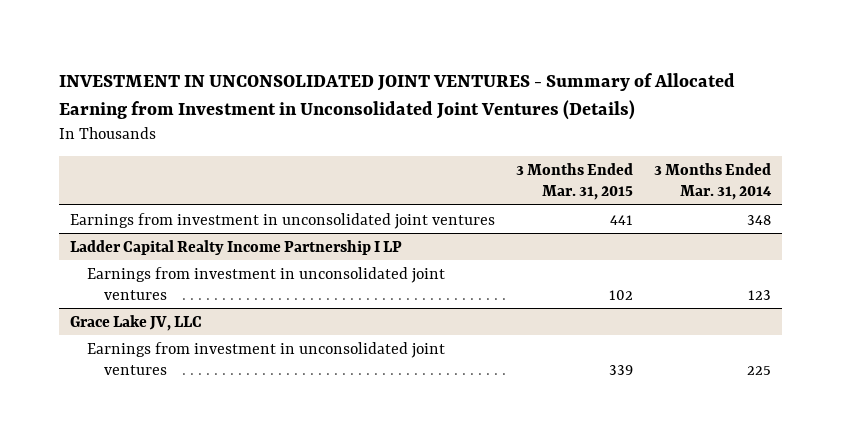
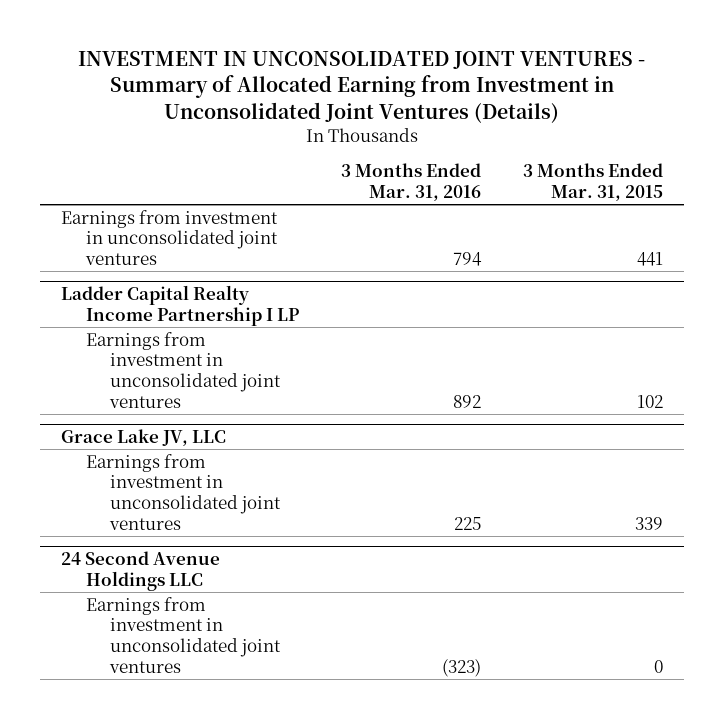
- | 3 Months Ended Mar. 31, 2015 | 3 Months Ended Mar. 31, 2014
+ | 3 Months Ended Mar. 31, 2016 | 3 Months Ended Mar. 31, 2015
+ 24 Second Avenue Holdings LLC
+ Earnings from investment in unconsolidated joint ventures | (323) | 0

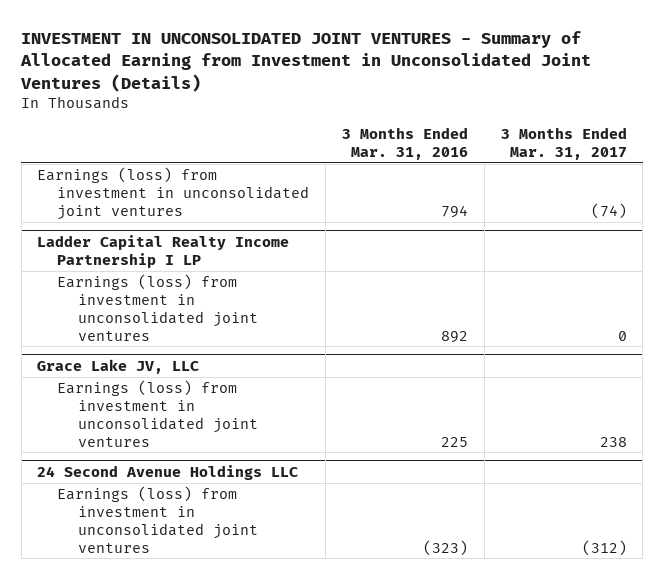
- | 3 Months Ended Mar. 31, 2016 | 3 Months Ended Mar. 31, 2015
+ | 3 Months Ended Mar. 31, 2016 | 3 Months Ended Mar. 31, 2017
- Earnings from investment in unconsolidated joint ventures | 794 | 441
+ Earnings (loss) from investment in unconsolidated joint ventures | 794 | (74)
@ Ladder Capital Realty Income Partnership I LP
- Earnings from investment in unconsolidated joint ventures | 892 | 102
+ Earnings (loss) from investment in unconsolidated joint ventures | 892 | 0
@ Grace Lake JV, LLC
- Earnings from investment in unconsolidated joint ventures | 225 | 339
+ Earnings (loss) from investment in unconsolidated joint ventures | 225 | 238
@ 24 Second Avenue Holdings LLC
- Earnings from investment in unconsolidated joint ventures | (323) | 0
+ Earnings (loss) from investment in unconsolidated joint ventures | (323) | (312)

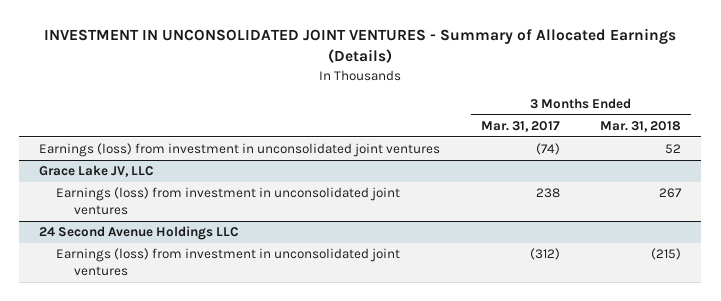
- INVESTMENT IN UNCONSOLIDATED JOINT VENTURES - Summary of Allocated Earning from Investment in Unconsolidated Joint Ventures (Details)
+ INVESTMENT IN UNCONSOLIDATED JOINT VENTURES - Summary of Allocated Earnings (Details)
- | 3 Months Ended Mar. 31, 2016 | 3 Months Ended Mar. 31, 2017
+ | 3 Months Ended Mar. 31, 2017 | 3 Months Ended Mar. 31, 2018
- Ladder Capital Realty Income Partnership I LP
- Earnings (loss) from investment in unconsolidated joint ventures | 892 | 0

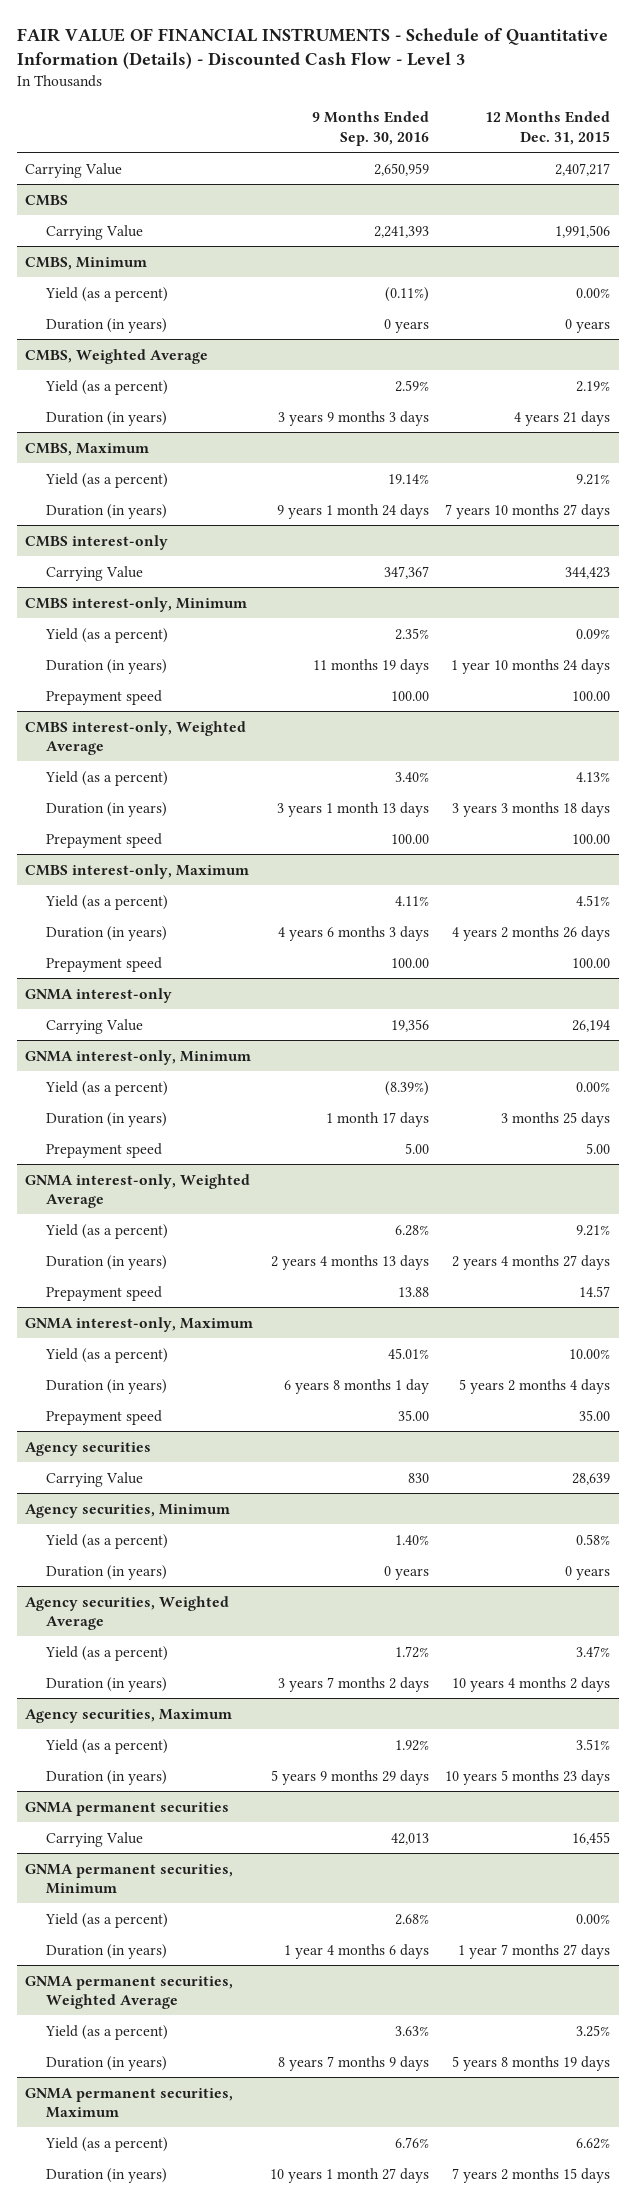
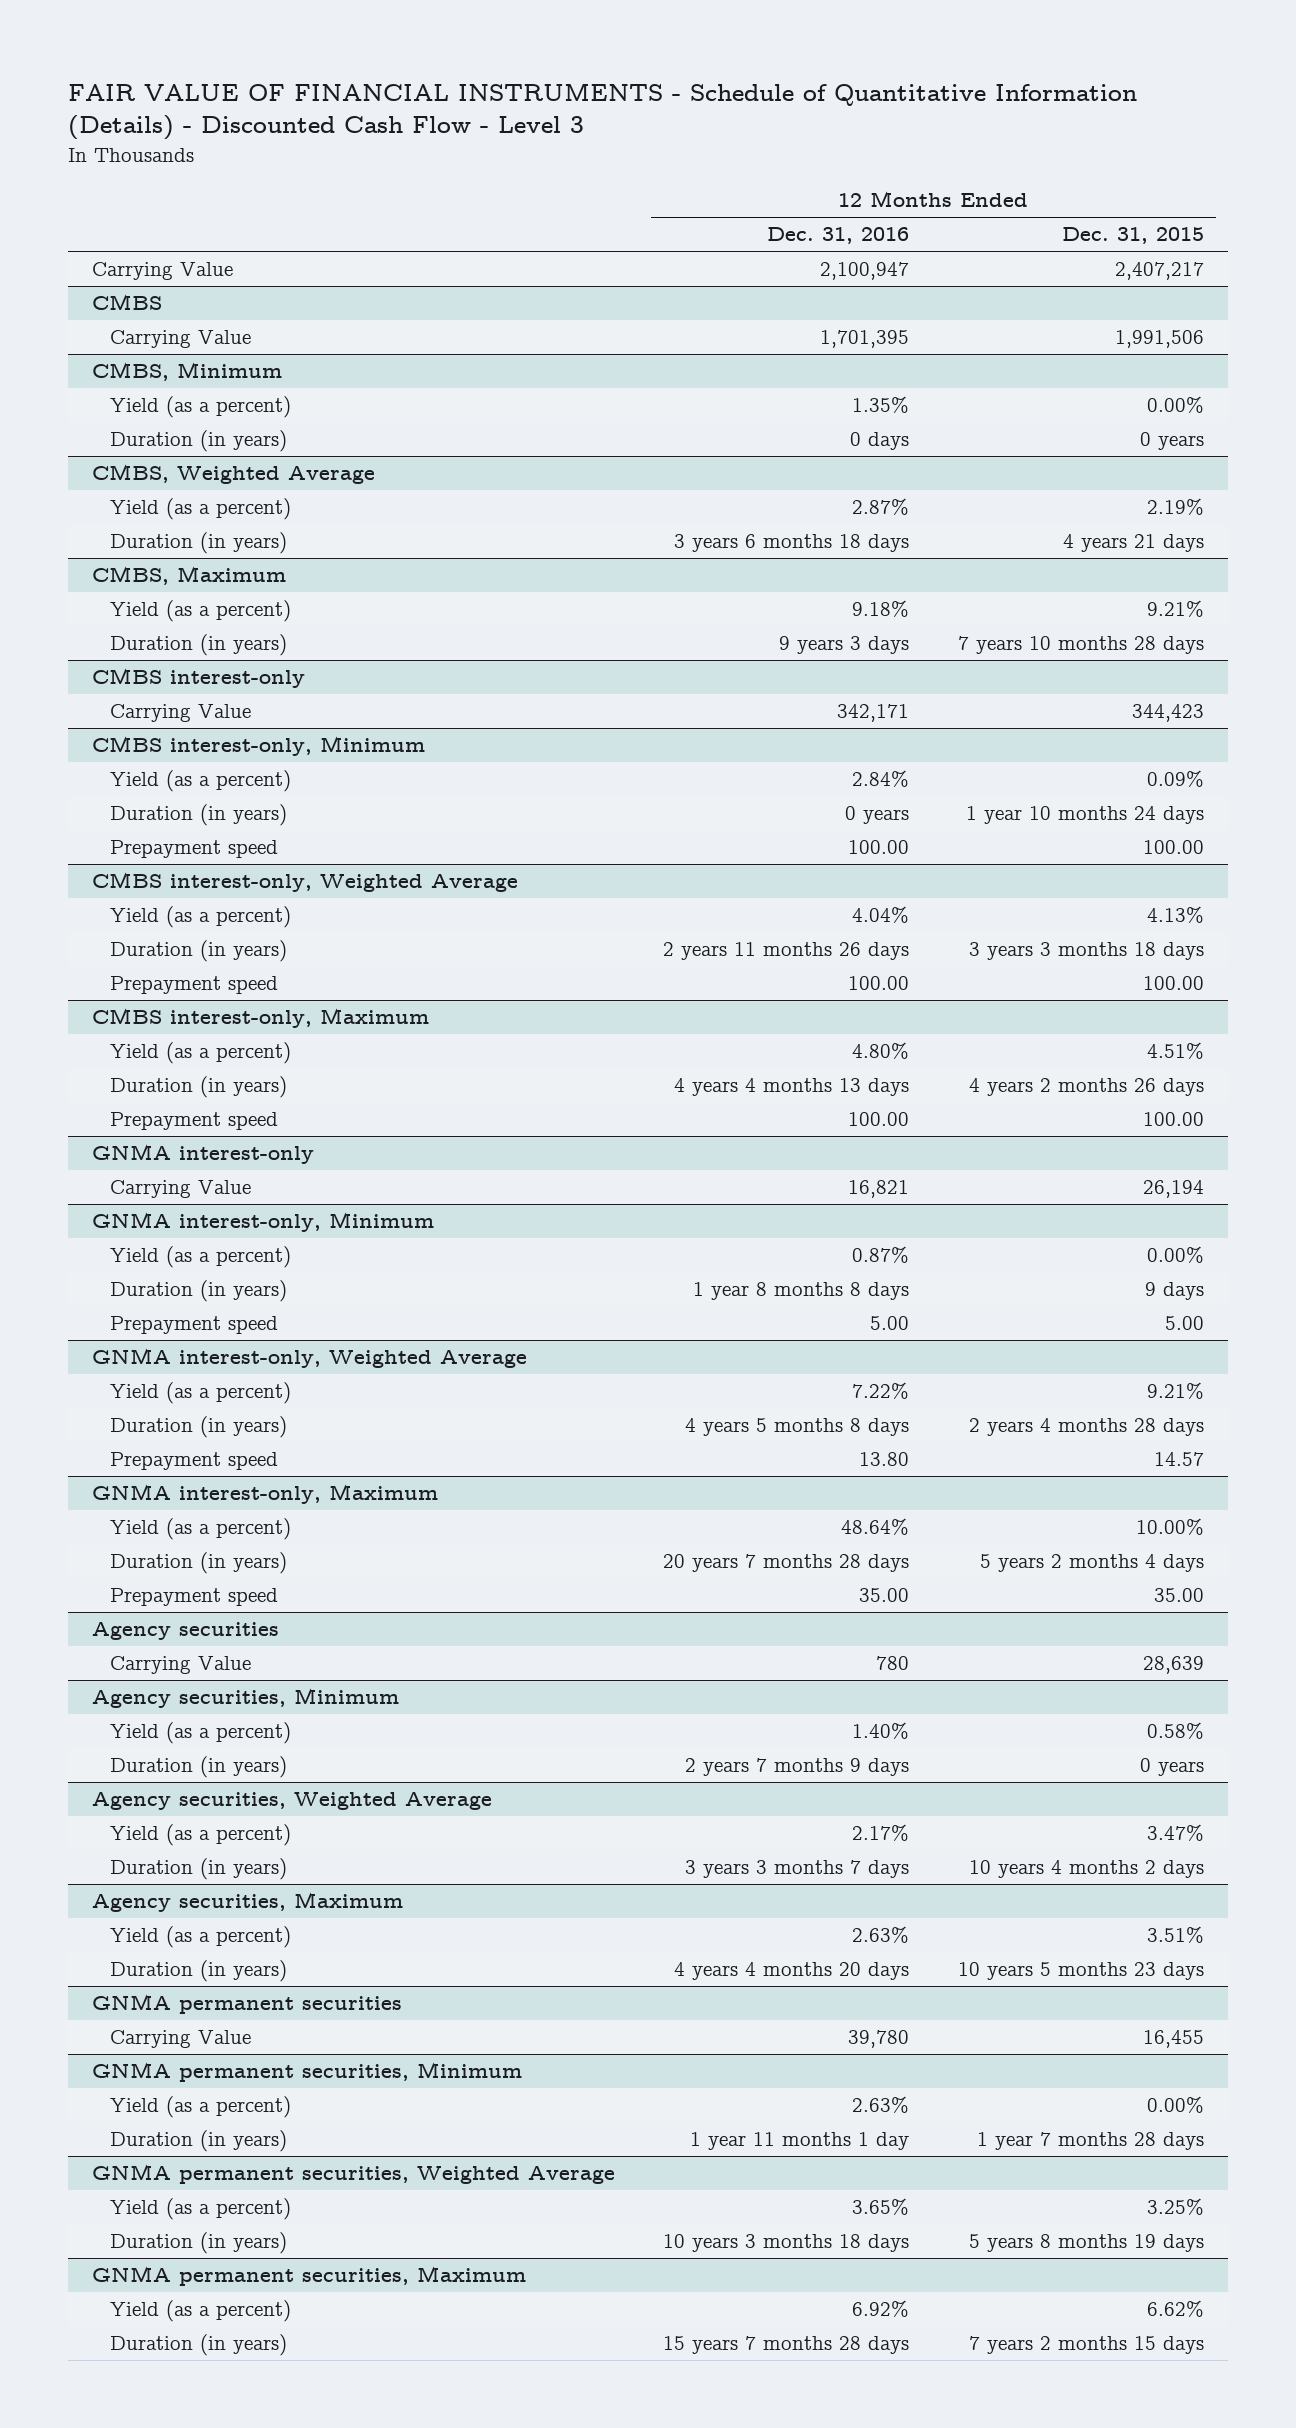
- | 9 Months Ended Sep. 30, 2016 | 12 Months Ended Dec. 31, 2015
+ | 12 Months Ended Dec. 31, 2016 | 12 Months Ended Dec. 31, 2015
@ CMBS, Maximum
- Duration (in years) | 9 years 1 month 24 days | 7 years 10 months 27 days
+ Duration (in years) | 9 years 3 days | 7 years 10 months 28 days
@ GNMA interest-only, Minimum
- Duration (in years) | 1 month 17 days | 3 months 25 days
+ Duration (in years) | 1 year 8 months 8 days | 9 days
@ GNMA interest-only, Weighted Average
- Duration (in years) | 2 years 4 months 13 days | 2 years 4 months 27 days
+ Duration (in years) | 4 years 5 months 8 days | 2 years 4 months 28 days
@ GNMA permanent securities, Minimum
- Duration (in years) | 1 year 4 months 6 days | 1 year 7 months 27 days
+ Duration (in years) | 1 year 11 months 1 day | 1 year 7 months 28 days

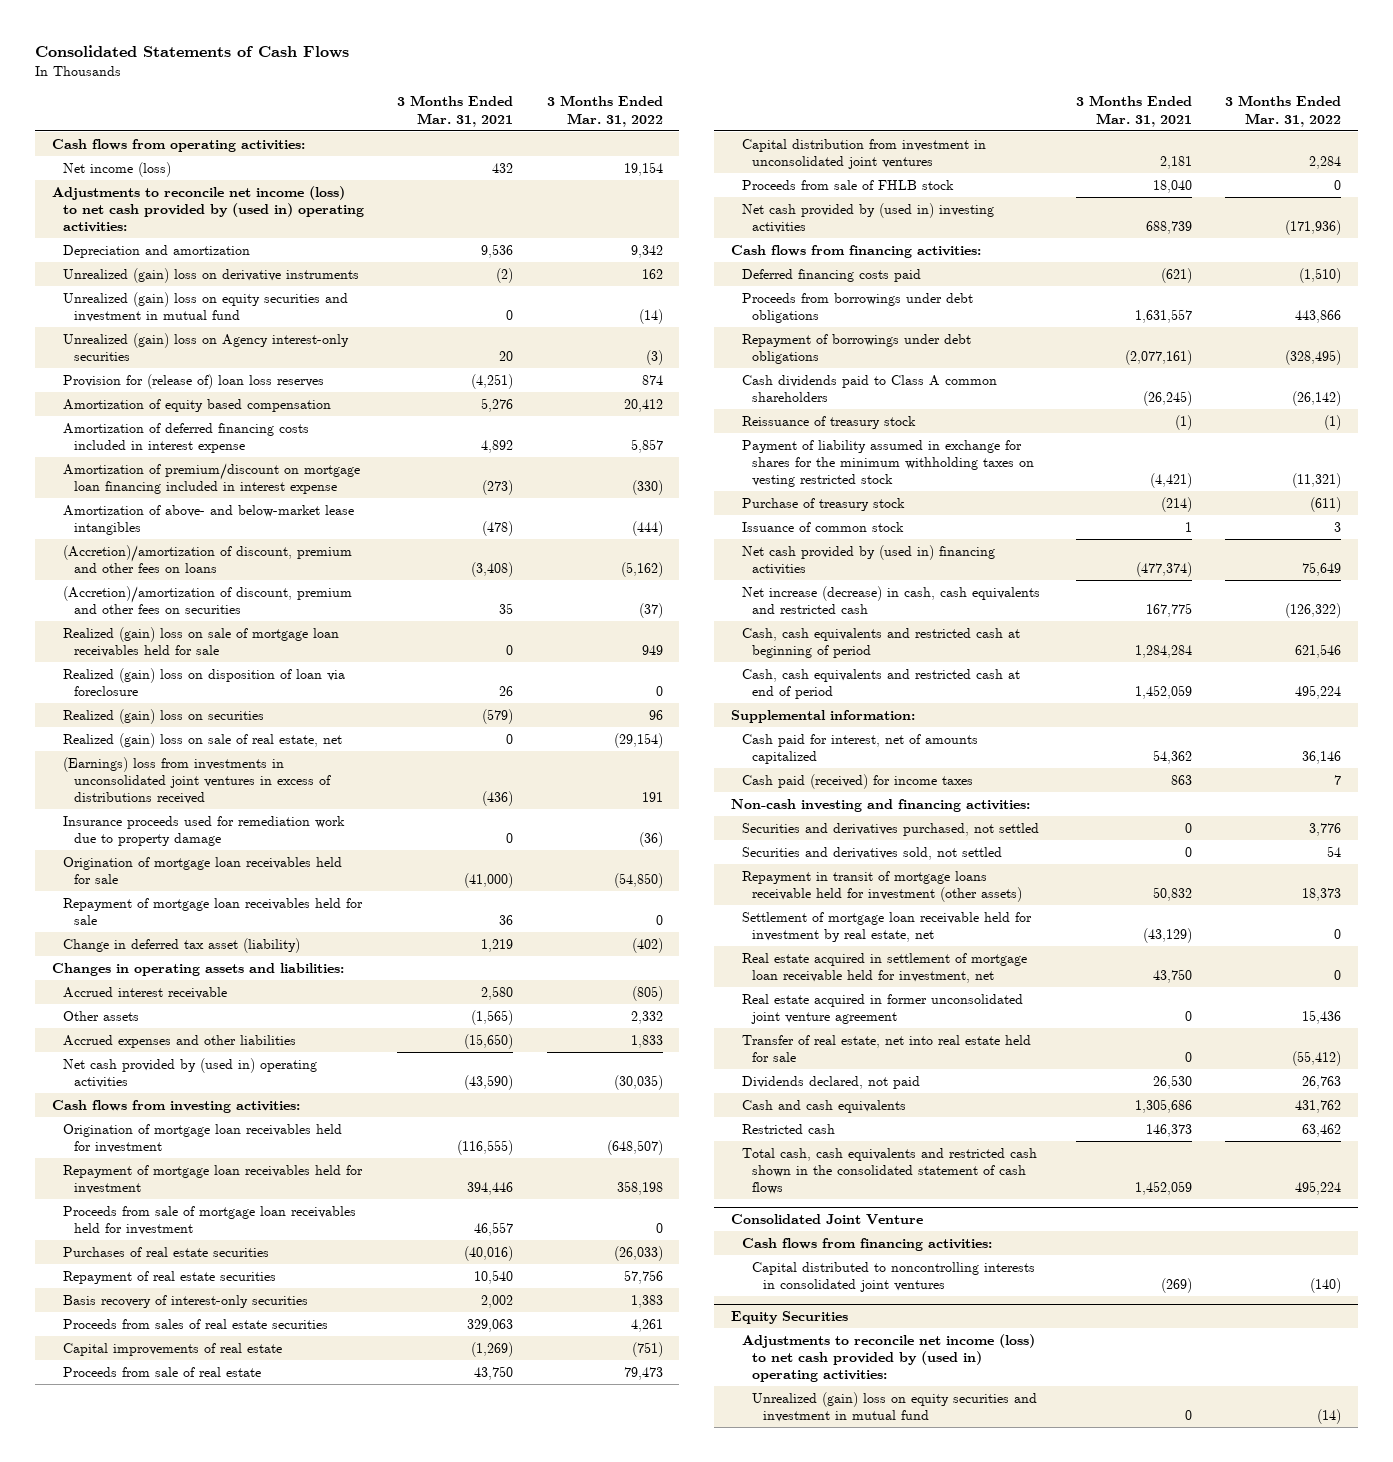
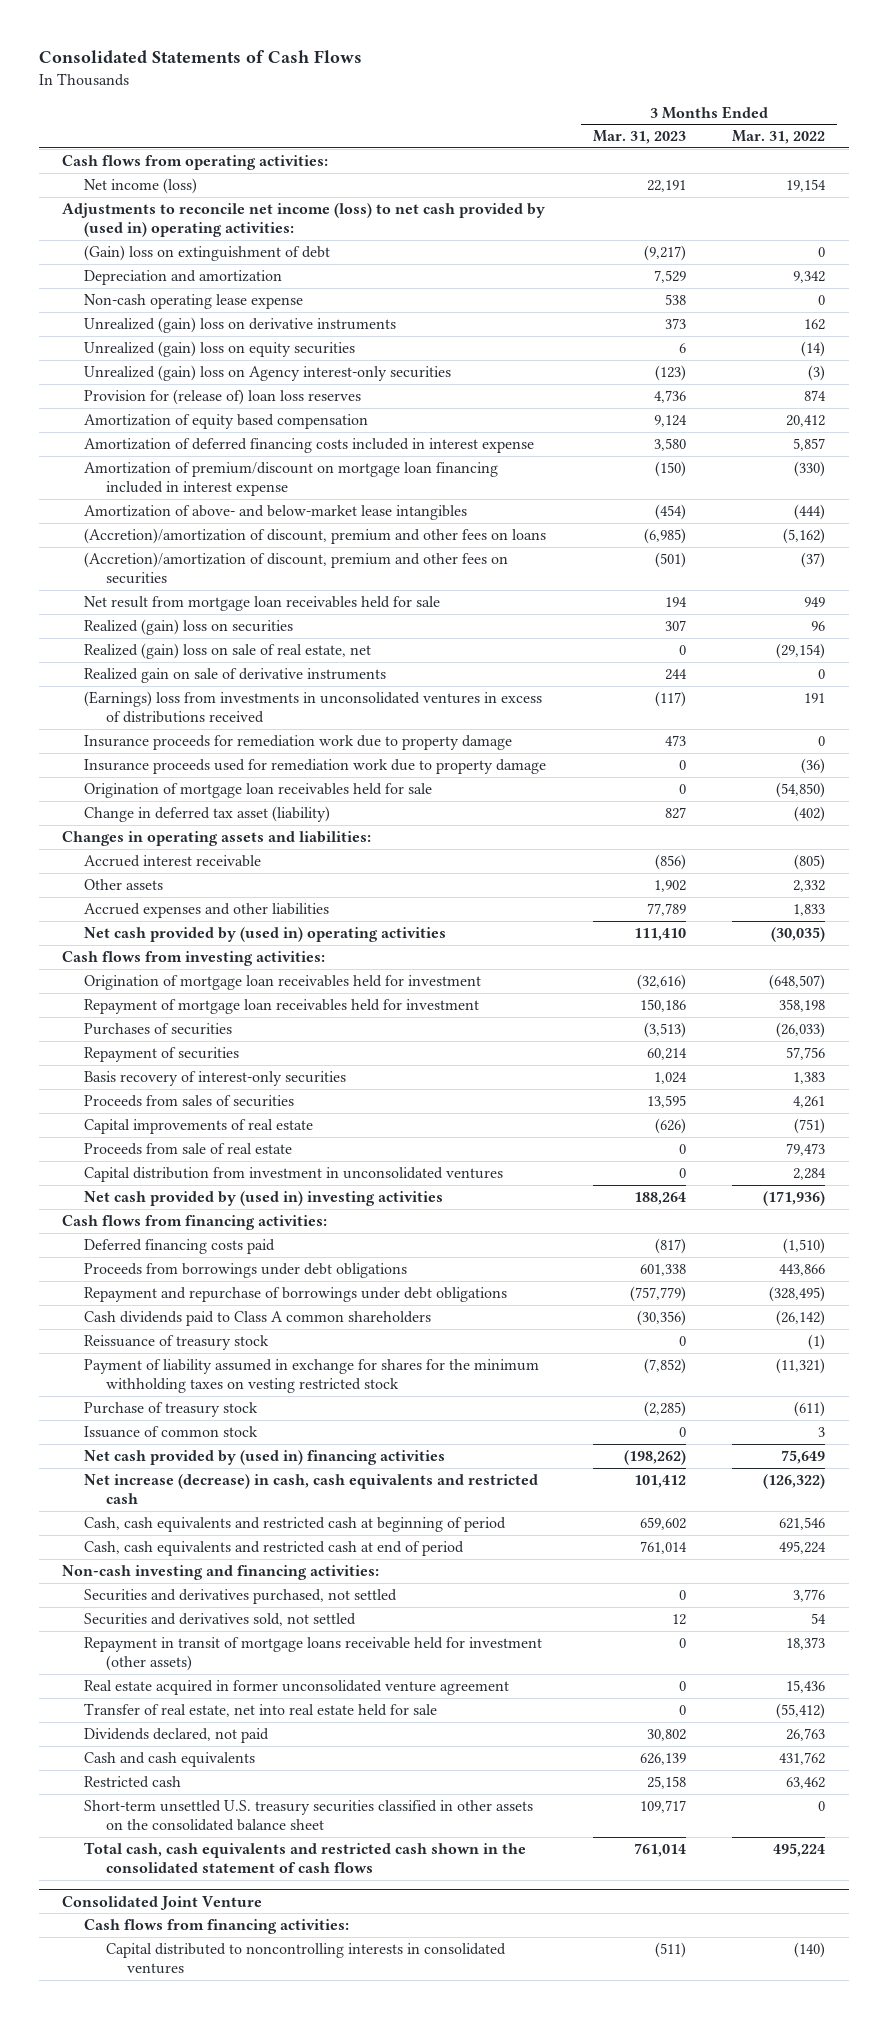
- | 3 Months Ended Mar. 31, 2021 | 3 Months Ended Mar. 31, 2022
+ | 3 Months Ended Mar. 31, 2023 | 3 Months Ended Mar. 31, 2022
+ (Gain) loss on extinguishment of debt | (9,217) | 0
+ Non-cash operating lease expense | 538 | 0
- Unrealized (gain) loss on equity securities and investment in mutual fund | 0 | (14)
+ Unrealized (gain) loss on equity securities | 6 | (14)
- Realized (gain) loss on sale of mortgage loan receivables held for sale | 0 | 949
- Realized (gain) loss on disposition of loan via foreclosure | 26 | 0
+ Net result from mortgage loan receivables held for sale | 194 | 949
- (Earnings) loss from investments in unconsolidated joint ventures in excess of distributions received | (436) | 191
+ Realized gain on sale of derivative instruments | 244 | 0
+ (Earnings) loss from investments in unconsolidated ventures in excess of distributions received | (117) | 191
+ Insurance proceeds for remediation work due to property damage | 473 | 0
- Repayment of mortgage loan receivables held for sale | 36 | 0
- Proceeds from sale of mortgage loan receivables held for investment | 46,557 | 0
- Purchases of real estate securities | (40,016) | (26,033)
- Repayment of real estate securities | 10,540 | 57,756
+ Purchases of securities | (3,513) | (26,033)
+ Repayment of securities | 60,214 | 57,756
- Proceeds from sales of real estate securities | 329,063 | 4,261
+ Proceeds from sales of securities | 13,595 | 4,261
- Capital distribution from investment in unconsolidated joint ventures | 2,181 | 2,284
- Proceeds from sale of FHLB stock | 18,040 | 0
+ Capital distribution from investment in unconsolidated ventures | 0 | 2,284
- Repayment of borrowings under debt obligations | (2,077,161) | (328,495)
+ Repayment and repurchase of borrowings under debt obligations | (757,779) | (328,495)
- Supplemental information:
- Cash paid for interest, net of amounts capitalized | 54,362 | 36,146
- Cash paid (received) for income taxes | 863 | 7
- Settlement of mortgage loan receivable held for investment by real estate, net | (43,129) | 0
- Real estate acquired in settlement of mortgage loan receivable held for investment, net | 43,750 | 0
- Real estate acquired in former unconsolidated joint venture agreement | 0 | 15,436
+ Real estate acquired in former unconsolidated venture agreement | 0 | 15,436
+ Short-term unsettled U.S. treasury securities classified in other assets on the consolidated balance sheet | 109,717 | 0
@ Consolidated Joint Venture
- Capital distributed to noncontrolling interests in consolidated joint ventures | (269) | (140)
- Equity Securities
- Adjustments to reconcile net income (loss) to net cash provided by (used in) operating activities:
- Unrealized (gain) loss on equity securities and investment in mutual fund | 0 | (14)
@ Consolidated Joint Venture
+ Capital distributed to noncontrolling interests in consolidated ventures | (511) | (140)

